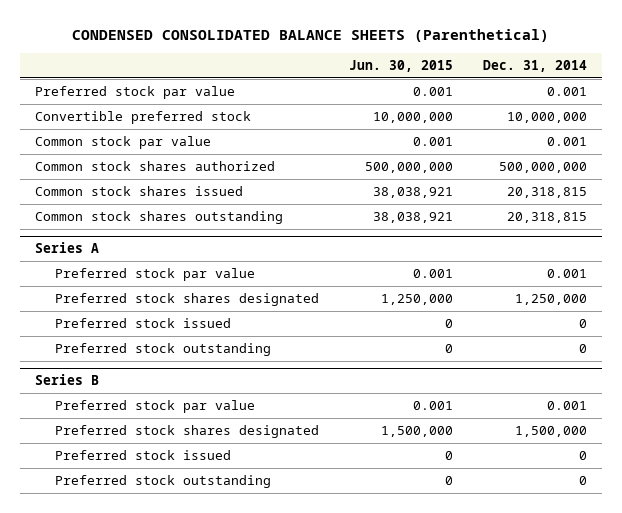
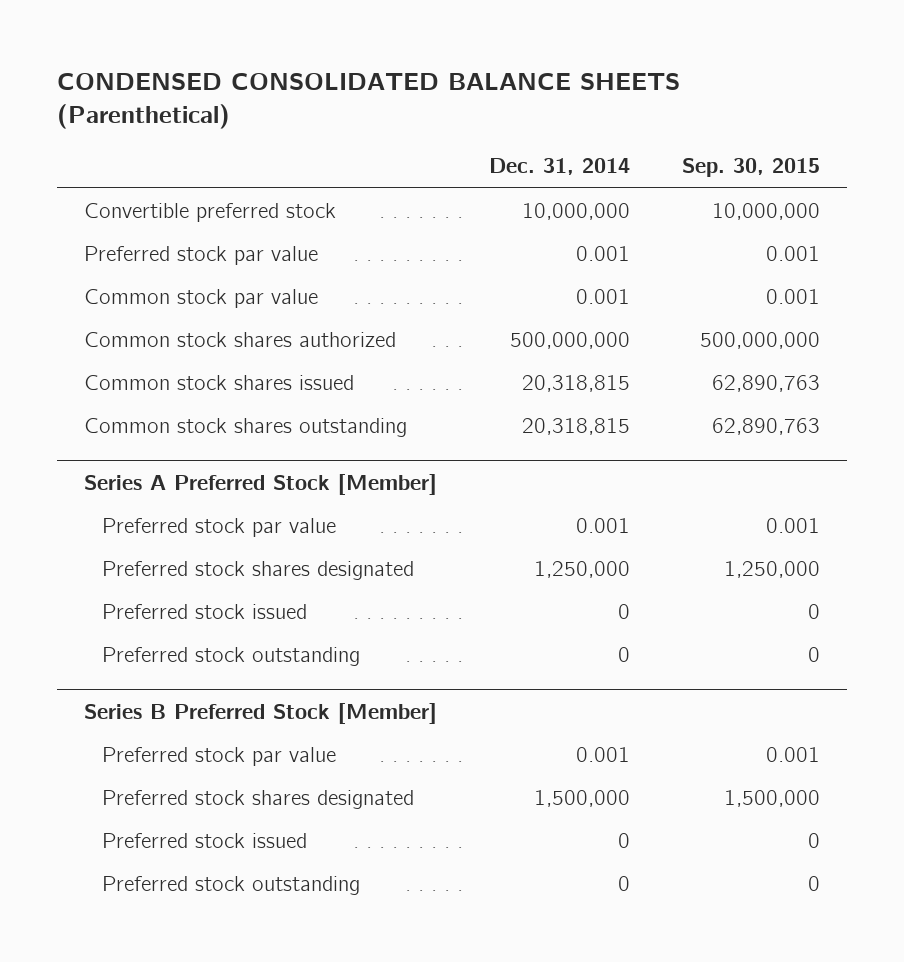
- | Jun. 30, 2015 | Dec. 31, 2014
+ | Dec. 31, 2014 | Sep. 30, 2015
moved down: Preferred stock par value | 0.001 | 0.001
- Series A
+ Series A Preferred Stock [Member]
- Series B
+ Series B Preferred Stock [Member]

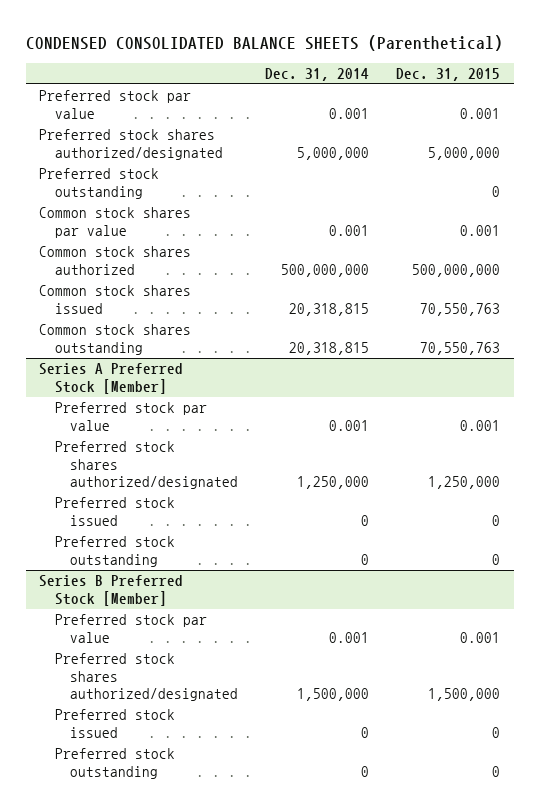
- | Dec. 31, 2014 | Sep. 30, 2015
+ | Dec. 31, 2014 | Dec. 31, 2015
- Convertible preferred stock | 10,000,000 | 10,000,000
- Common stock par value | 0.001 | 0.001
+ Preferred stock shares authorized/designated | 5,000,000 | 5,000,000
+ Preferred stock outstanding | | 0
+ Common stock shares par value | 0.001 | 0.001
@ Series A Preferred Stock [Member]
- Preferred stock shares designated | 1,250,000 | 1,250,000
+ Preferred stock shares authorized/designated | 1,250,000 | 1,250,000
@ Series B Preferred Stock [Member]
- Preferred stock shares designated | 1,500,000 | 1,500,000
+ Preferred stock shares authorized/designated | 1,500,000 | 1,500,000

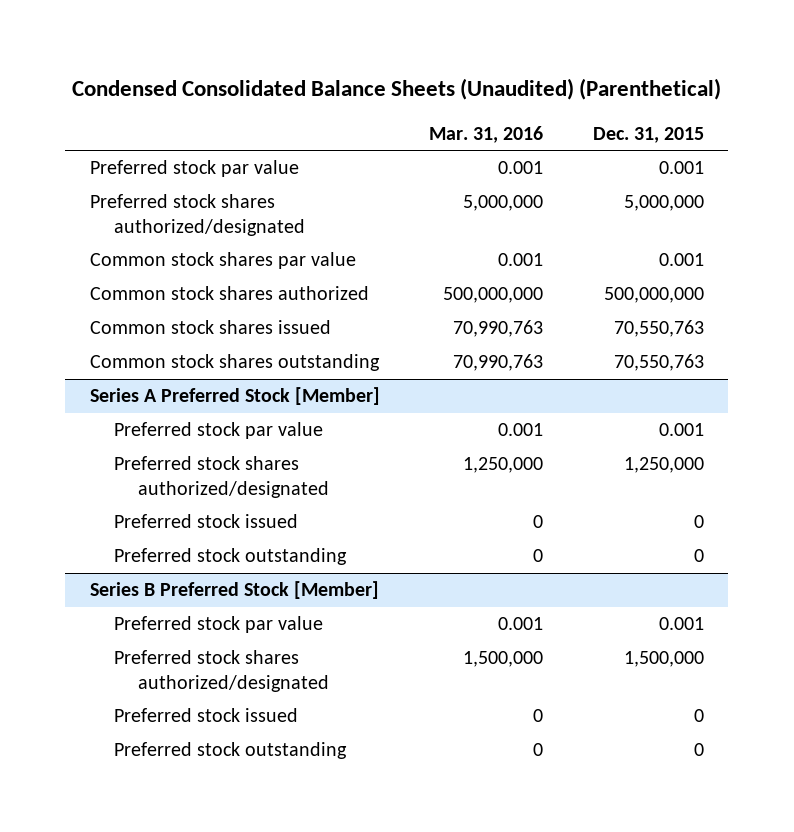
- CONDENSED CONSOLIDATED BALANCE SHEETS (Parenthetical)
+ Condensed Consolidated Balance Sheets (Unaudited) (Parenthetical)
- | Dec. 31, 2014 | Dec. 31, 2015
+ | Mar. 31, 2016 | Dec. 31, 2015
- Preferred stock outstanding | | 0

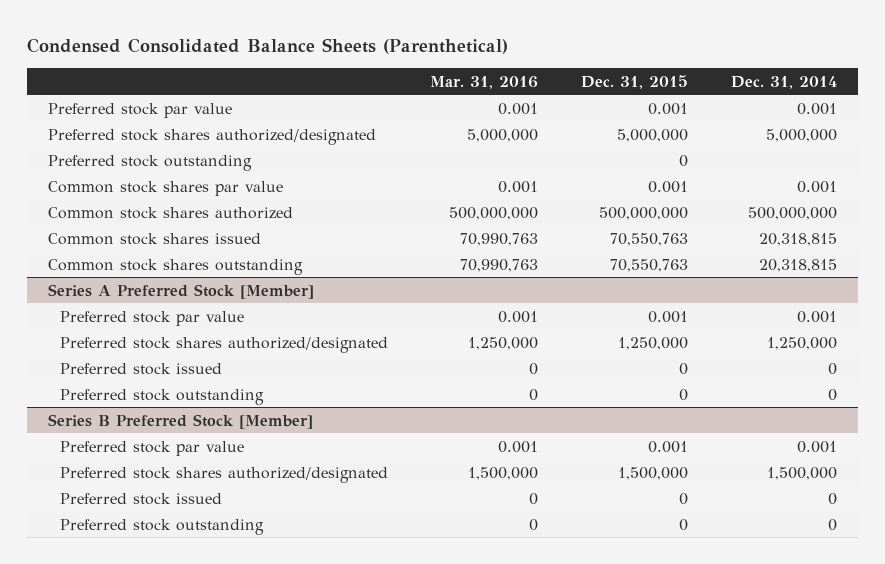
- Condensed Consolidated Balance Sheets (Unaudited) (Parenthetical)
+ Condensed Consolidated Balance Sheets (Parenthetical)
- | Mar. 31, 2016 | Dec. 31, 2015
+ | Mar. 31, 2016 | Dec. 31, 2015 | Dec. 31, 2014
+ Preferred stock outstanding | | 0 |

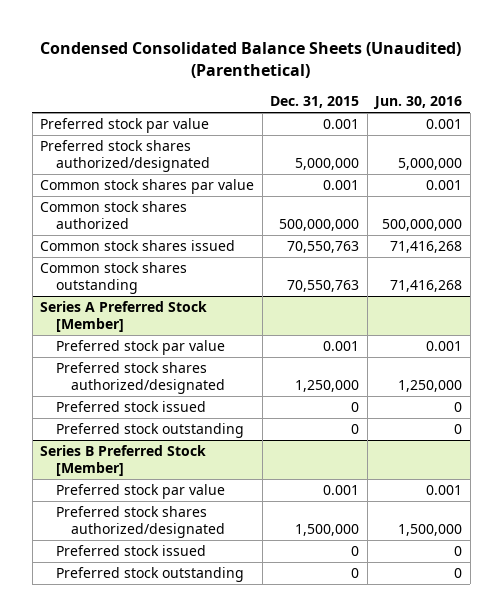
- Condensed Consolidated Balance Sheets (Parenthetical)
+ Condensed Consolidated Balance Sheets (Unaudited) (Parenthetical)
- | Mar. 31, 2016 | Dec. 31, 2015 | Dec. 31, 2014
+ | Dec. 31, 2015 | Jun. 30, 2016
- Preferred stock outstanding | | 0 |

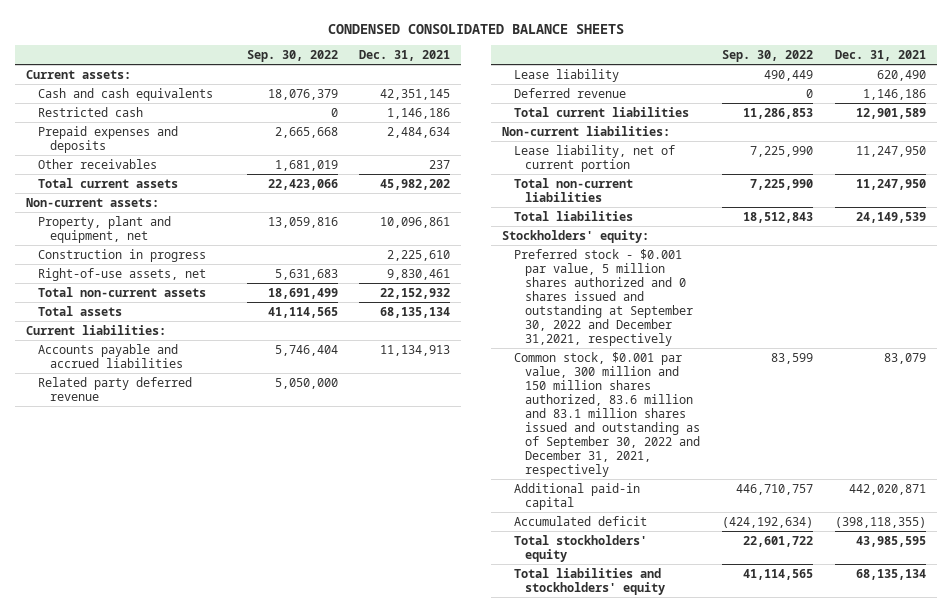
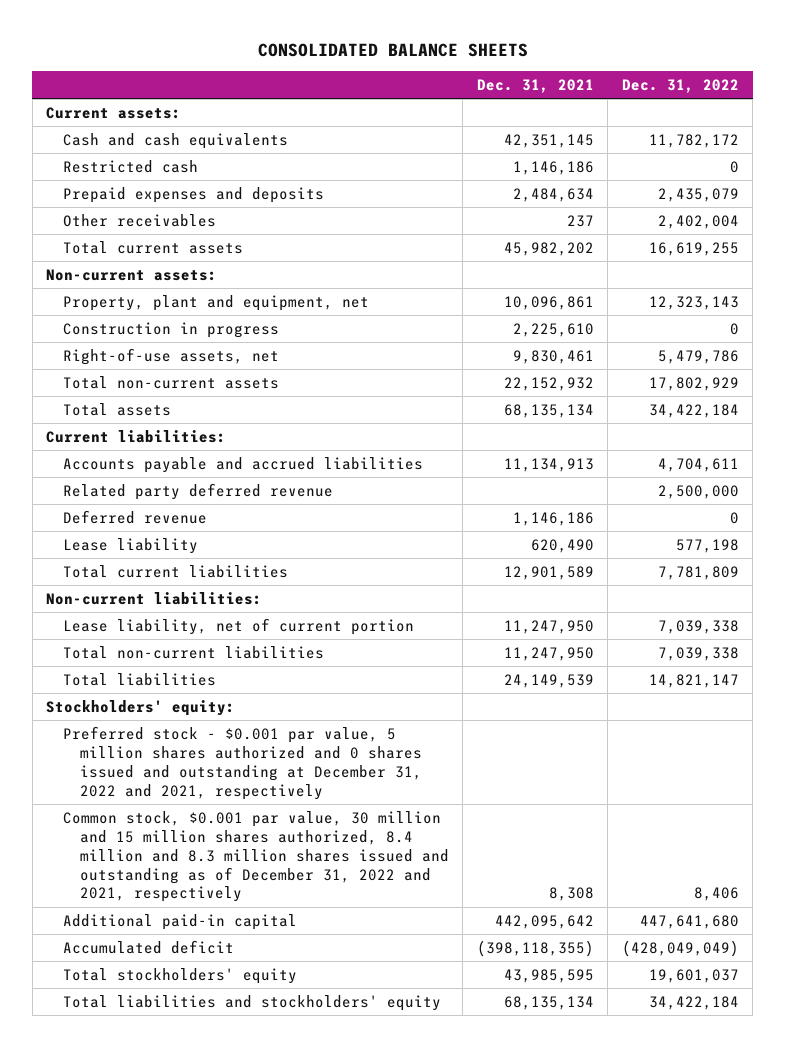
- CONDENSED CONSOLIDATED BALANCE SHEETS
+ CONSOLIDATED BALANCE SHEETS
- | Sep. 30, 2022 | Dec. 31, 2021
+ | Dec. 31, 2021 | Dec. 31, 2022
moved down: Lease liability | 620,490 | 577,198
- Preferred stock - $0.001 par value, 5 million shares authorized and 0 shares issued and outstanding at September 30, 2022 and December 31,2021, respectively
- Common stock, $0.001 par value, 300 million and 150 million shares authorized, 83.6 million and 83.1 million shares issued and outstanding as of September 30, 2022 and December 31, 2021, respectively | 83,599 | 83,079
- Additional paid-in capital | 446,710,757 | 442,020,871
+ Preferred stock - $0.001 par value, 5 million shares authorized and 0 shares issued and outstanding at December 31, 2022 and 2021, respectively
+ Common stock, $0.001 par value, 30 million and 15 million shares authorized, 8.4 million and 8.3 million shares issued and outstanding as of December 31, 2022 and 2021, respectively | 8,308 | 8,406
+ Additional paid-in capital | 442,095,642 | 447,641,680

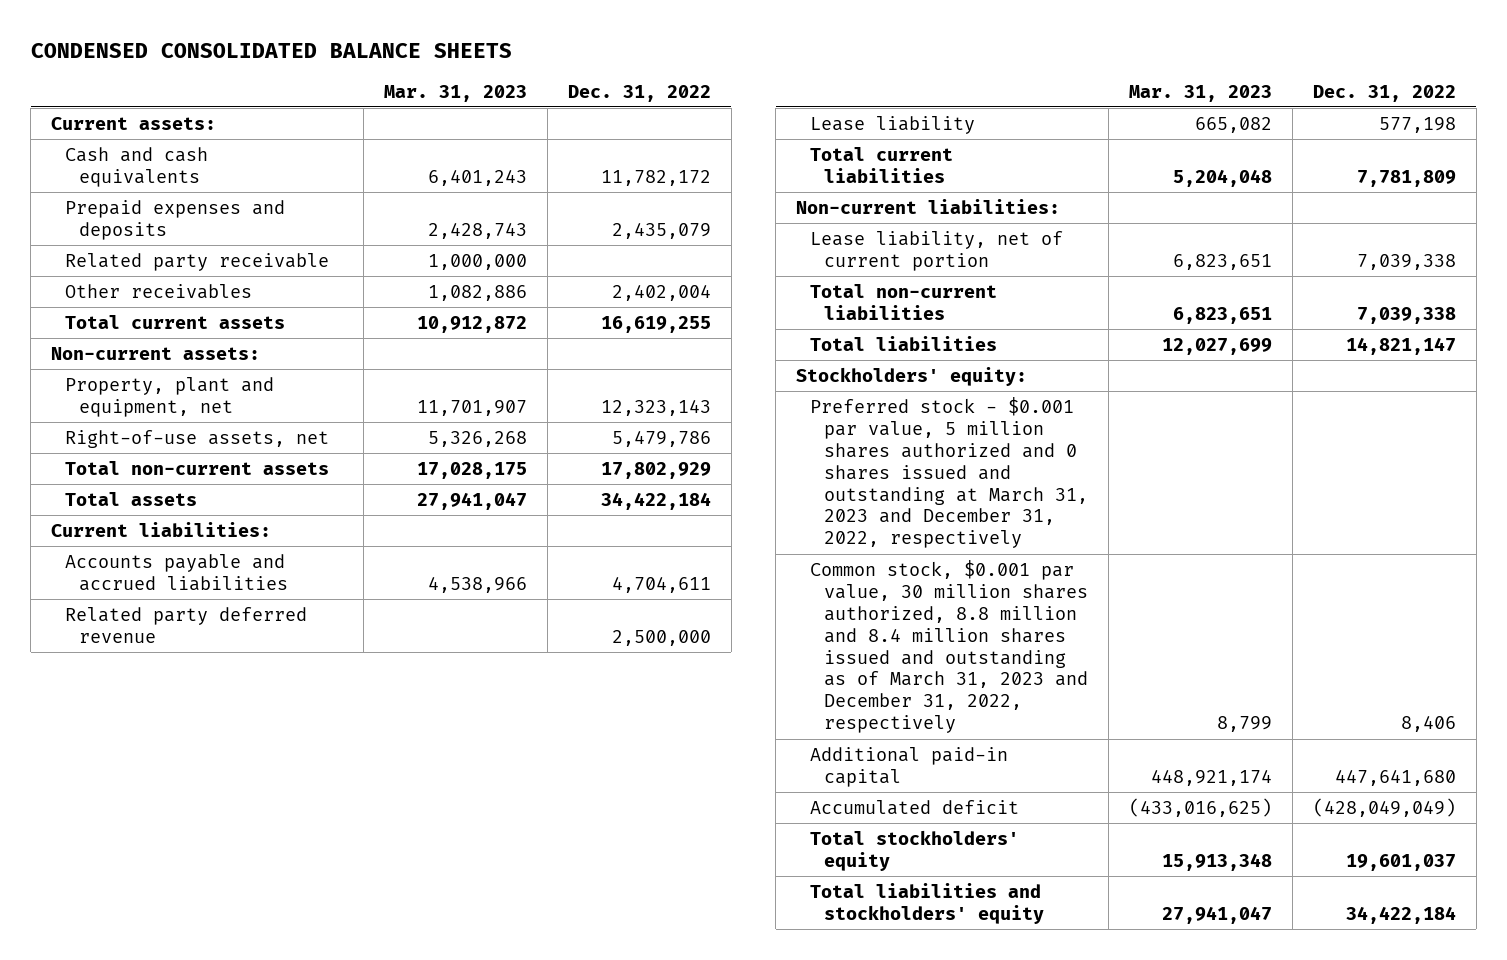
- CONSOLIDATED BALANCE SHEETS
+ CONDENSED CONSOLIDATED BALANCE SHEETS
- | Dec. 31, 2021 | Dec. 31, 2022
+ | Mar. 31, 2023 | Dec. 31, 2022
- Restricted cash | 1,146,186 | 0
+ Related party receivable | 1,000,000 |
- Construction in progress | 2,225,610 | 0
- Deferred revenue | 1,146,186 | 0
- Preferred stock - $0.001 par value, 5 million shares authorized and 0 shares issued and outstanding at December 31, 2022 and 2021, respectively
- Common stock, $0.001 par value, 30 million and 15 million shares authorized, 8.4 million and 8.3 million shares issued and outstanding as of December 31, 2022 and 2021, respectively | 8,308 | 8,406
+ Preferred stock - $0.001 par value, 5 million shares authorized and 0 shares issued and outstanding at March 31, 2023 and December 31, 2022, respectively
+ Common stock, $0.001 par value, 30 million shares authorized, 8.8 million and 8.4 million shares issued and outstanding as of March 31, 2023 and December 31, 2022, respectively | 8,799 | 8,406

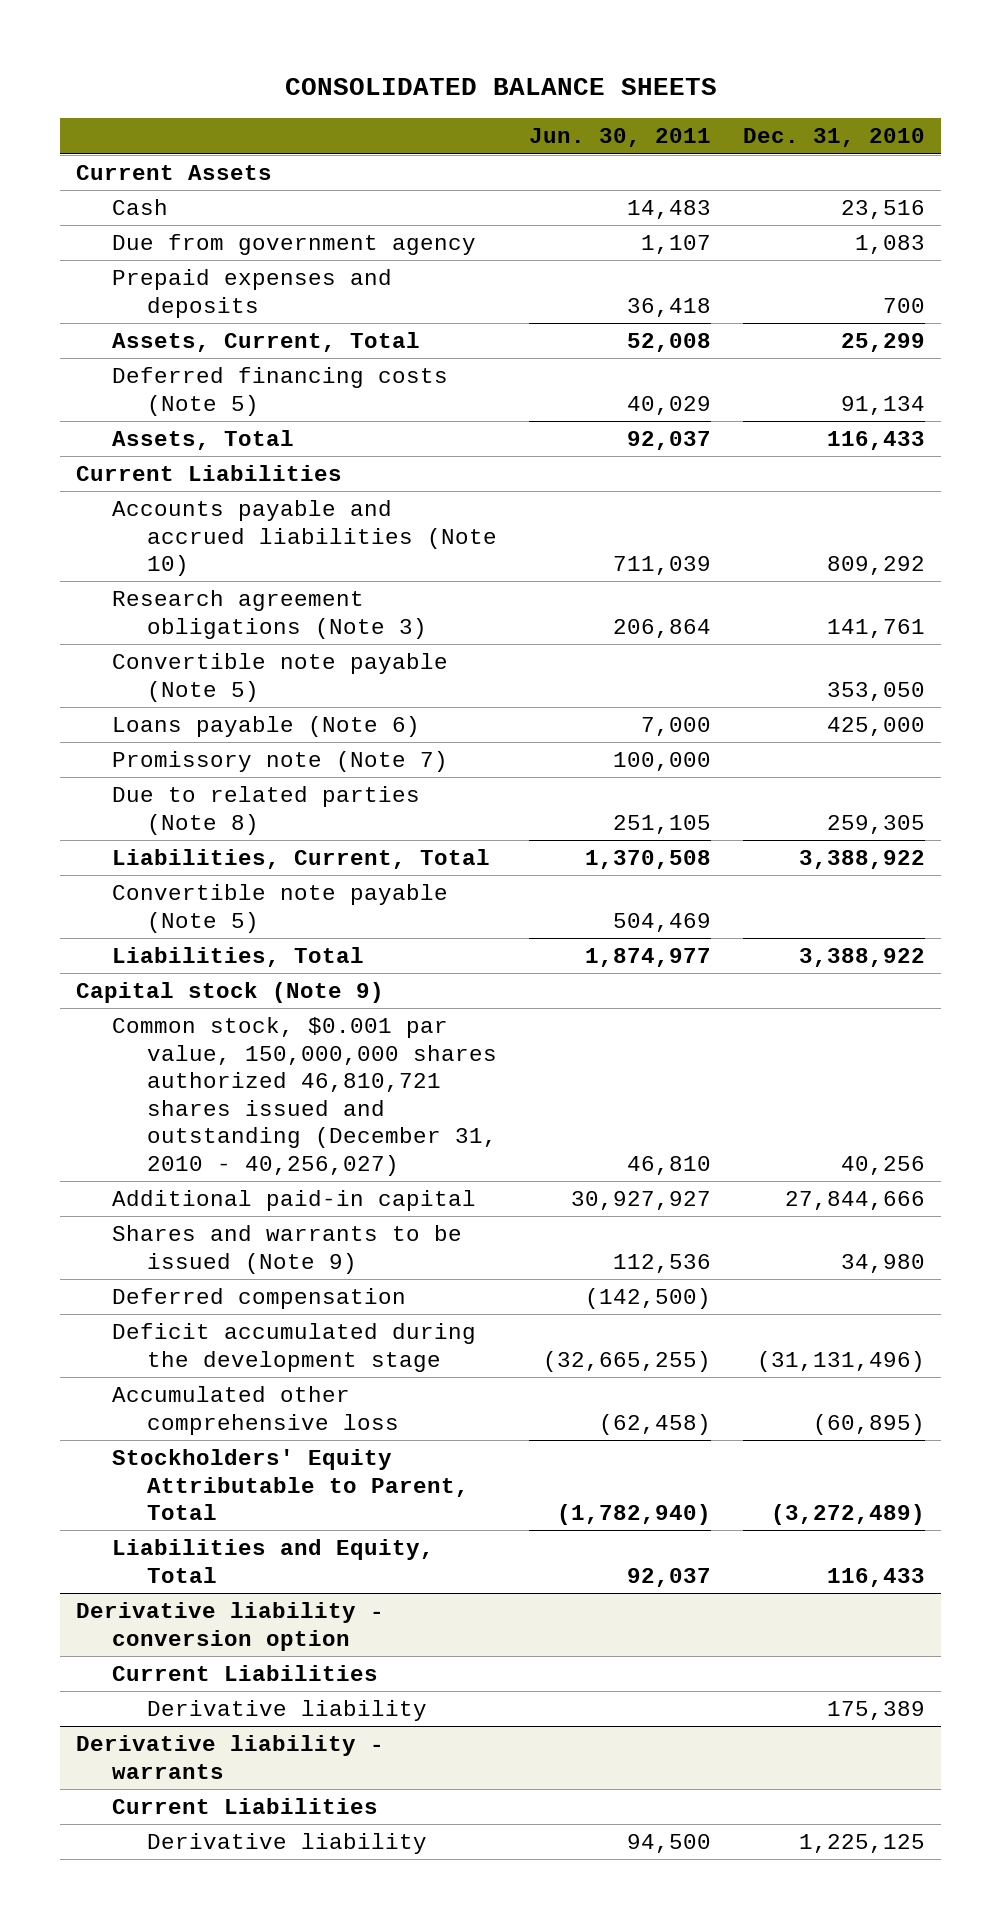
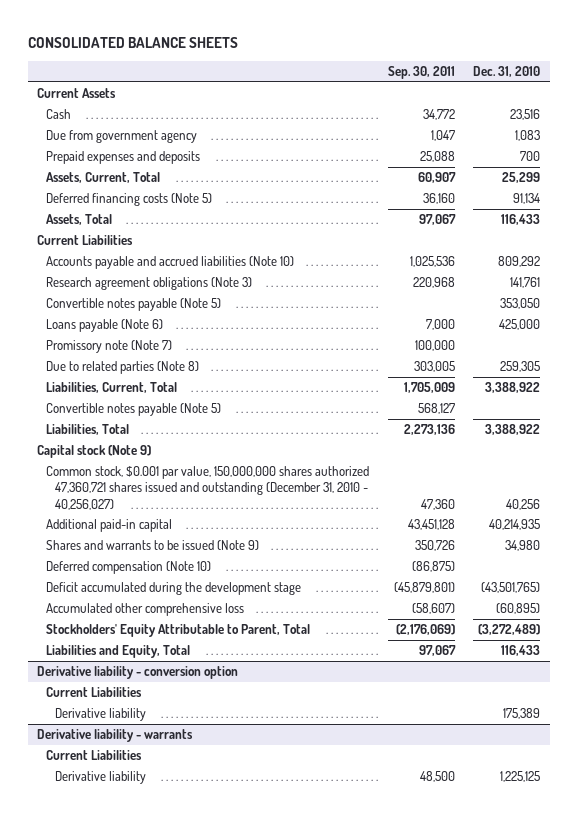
- | Jun. 30, 2011 | Dec. 31, 2010
+ | Sep. 30, 2011 | Dec. 31, 2010
- Convertible note payable (Note 5) | | 353,050
+ Convertible notes payable (Note 5) | | 353,050
- Convertible note payable (Note 5) | 504,469 |
+ Convertible notes payable (Note 5) | 568,127 |
- Common stock, $0.001 par value, 150,000,000 shares authorized 46,810,721 shares issued and outstanding (December 31, 2010 - 40,256,027) | 46,810 | 40,256
- Additional paid-in capital | 30,927,927 | 27,844,666
+ Common stock, $0.001 par value, 150,000,000 shares authorized 47,360,721 shares issued and outstanding (December 31, 2010 - 40,256,027) | 47,360 | 40,256
+ Additional paid-in capital | 43,451,128 | 40,214,935
- Deferred compensation | (142,500) |
- Deficit accumulated during the development stage | (32,665,255) | (31,131,496)
+ Deferred compensation (Note 10) | (86,875) |
+ Deficit accumulated during the development stage | (45,879,801) | (43,501,765)

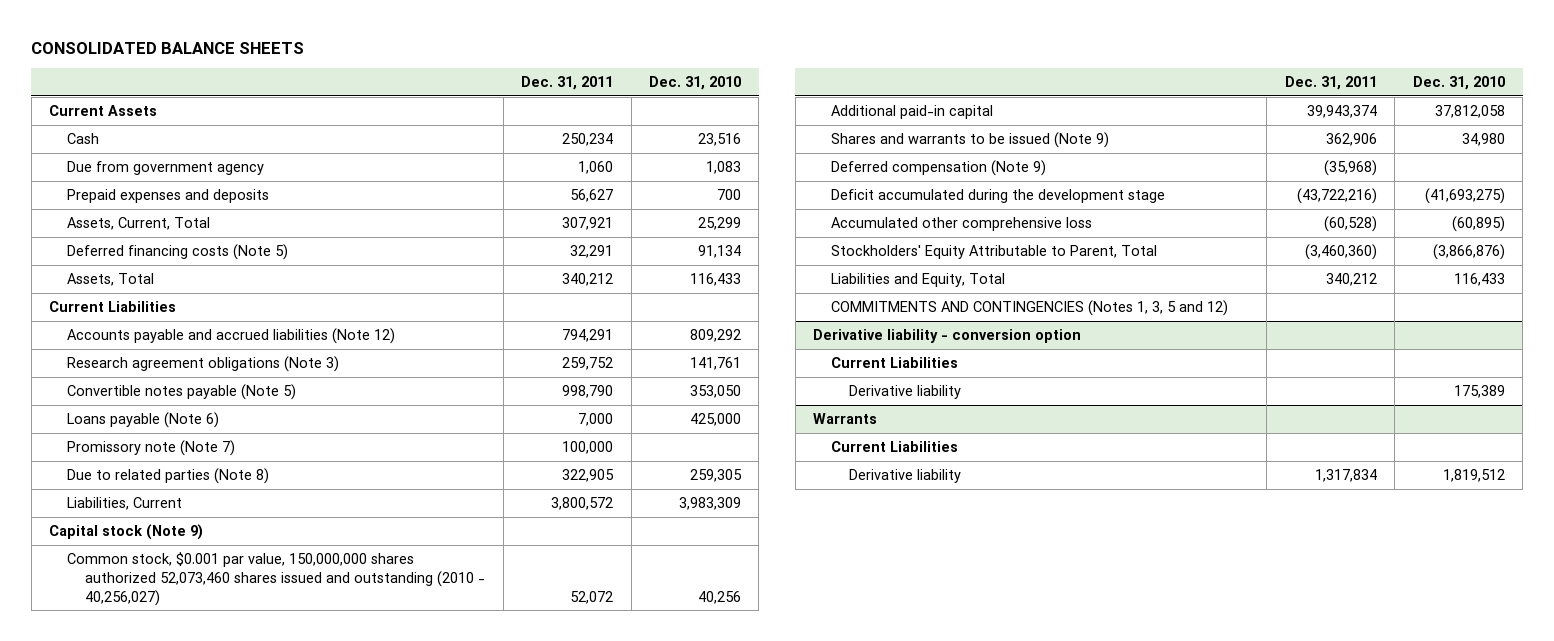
- | Sep. 30, 2011 | Dec. 31, 2010
+ | Dec. 31, 2011 | Dec. 31, 2010
- Accounts payable and accrued liabilities (Note 10) | 1,025,536 | 809,292
+ Accounts payable and accrued liabilities (Note 12) | 794,291 | 809,292
- Liabilities, Current, Total | 1,705,009 | 3,388,922
- Convertible notes payable (Note 5) | 568,127 |
- Liabilities, Total | 2,273,136 | 3,388,922
+ Liabilities, Current | 3,800,572 | 3,983,309
- Common stock, $0.001 par value, 150,000,000 shares authorized 47,360,721 shares issued and outstanding (December 31, 2010 - 40,256,027) | 47,360 | 40,256
- Additional paid-in capital | 43,451,128 | 40,214,935
+ Common stock, $0.001 par value, 150,000,000 shares authorized 52,073,460 shares issued and outstanding (2010 - 40,256,027) | 52,072 | 40,256
+ Additional paid-in capital | 39,943,374 | 37,812,058
- Deferred compensation (Note 10) | (86,875) |
- Deficit accumulated during the development stage | (45,879,801) | (43,501,765)
+ Deferred compensation (Note 9) | (35,968) |
+ Deficit accumulated during the development stage | (43,722,216) | (41,693,275)
- Stockholders' Equity Attributable to Parent, Total | (2,176,069) | (3,272,489)
+ Stockholders' Equity Attributable to Parent, Total | (3,460,360) | (3,866,876)
+ COMMITMENTS AND CONTINGENCIES (Notes 1, 3, 5 and 12)
- Derivative liability - warrants
+ Warrants
- Derivative liability | 48,500 | 1,225,125
+ Derivative liability | 1,317,834 | 1,819,512

